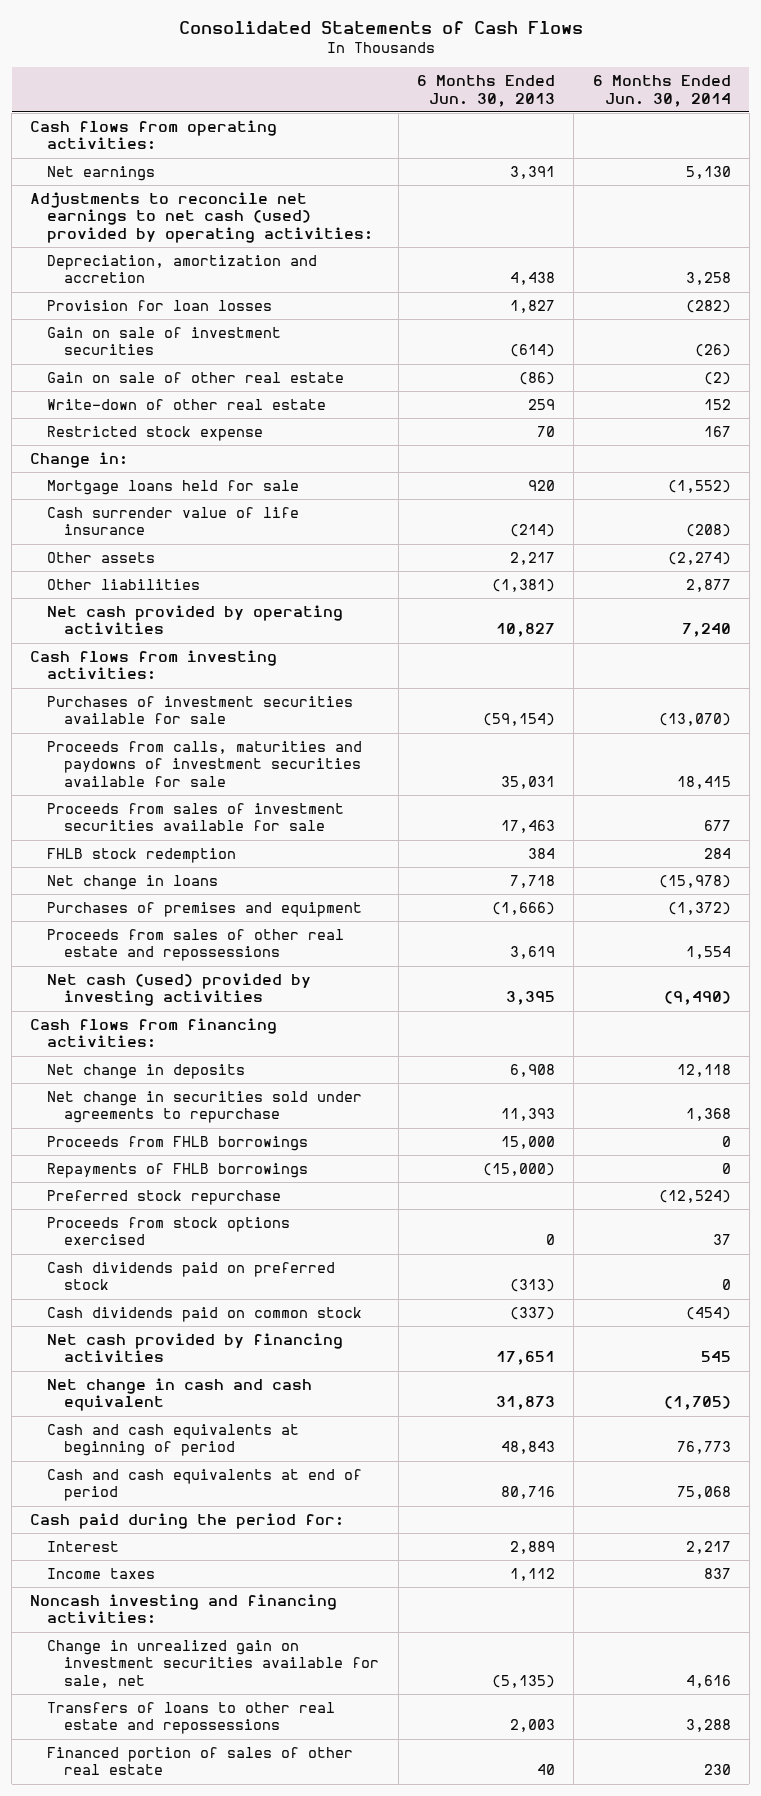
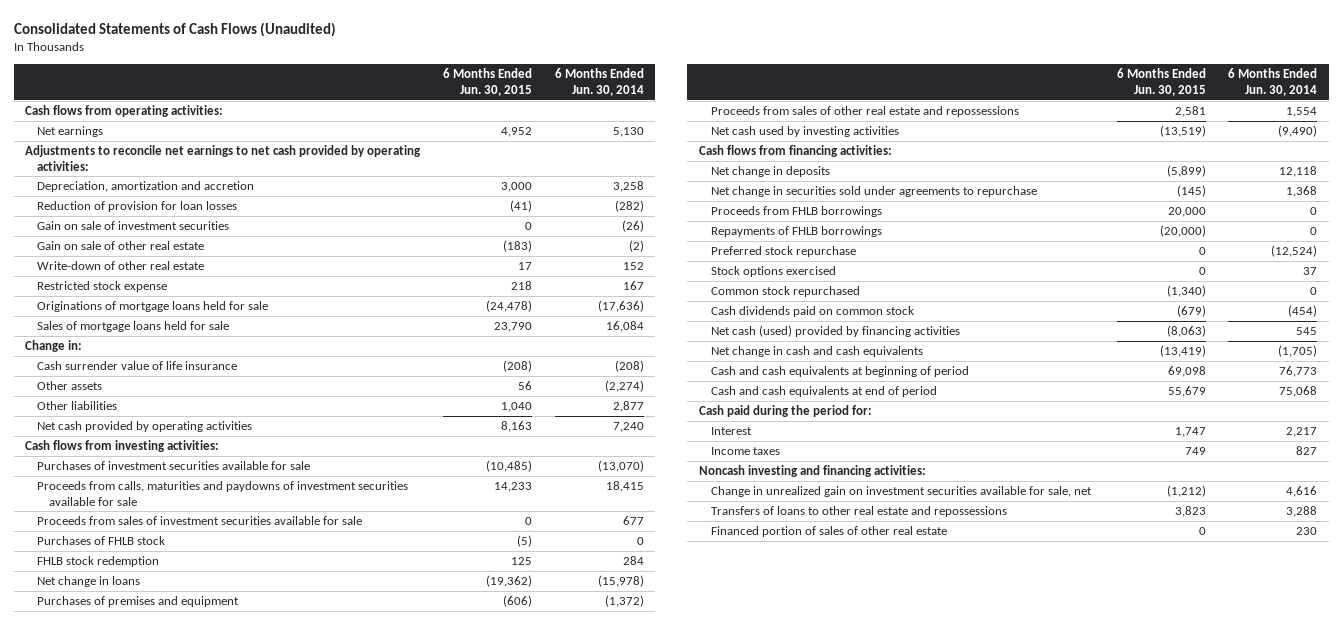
- Consolidated Statements of Cash Flows
+ Consolidated Statements of Cash Flows (Unaudited)
- | 6 Months Ended Jun. 30, 2013 | 6 Months Ended Jun. 30, 2014
+ | 6 Months Ended Jun. 30, 2015 | 6 Months Ended Jun. 30, 2014
- Adjustments to reconcile net earnings to net cash (used) provided by operating activities:
+ Adjustments to reconcile net earnings to net cash provided by operating activities:
- Provision for loan losses | 1,827 | (282)
+ Reduction of provision for loan losses | (41) | (282)
+ Originations of mortgage loans held for sale | (24,478) | (17,636)
+ Sales of mortgage loans held for sale | 23,790 | 16,084
- Mortgage loans held for sale | 920 | (1,552)
+ Purchases of FHLB stock | (5) | 0
- Net cash (used) provided by investing activities | 3,395 | (9,490)
+ Net cash used by investing activities | (13,519) | (9,490)
- Proceeds from stock options exercised | 0 | 37
- Cash dividends paid on preferred stock | (313) | 0
+ Stock options exercised | 0 | 37
+ Common stock repurchased | (1,340) | 0
- Net cash provided by financing activities | 17,651 | 545
- Net change in cash and cash equivalent | 31,873 | (1,705)
+ Net cash (used) provided by financing activities | (8,063) | 545
+ Net change in cash and cash equivalents | (13,419) | (1,705)
- Income taxes | 1,112 | 837
+ Income taxes | 749 | 827

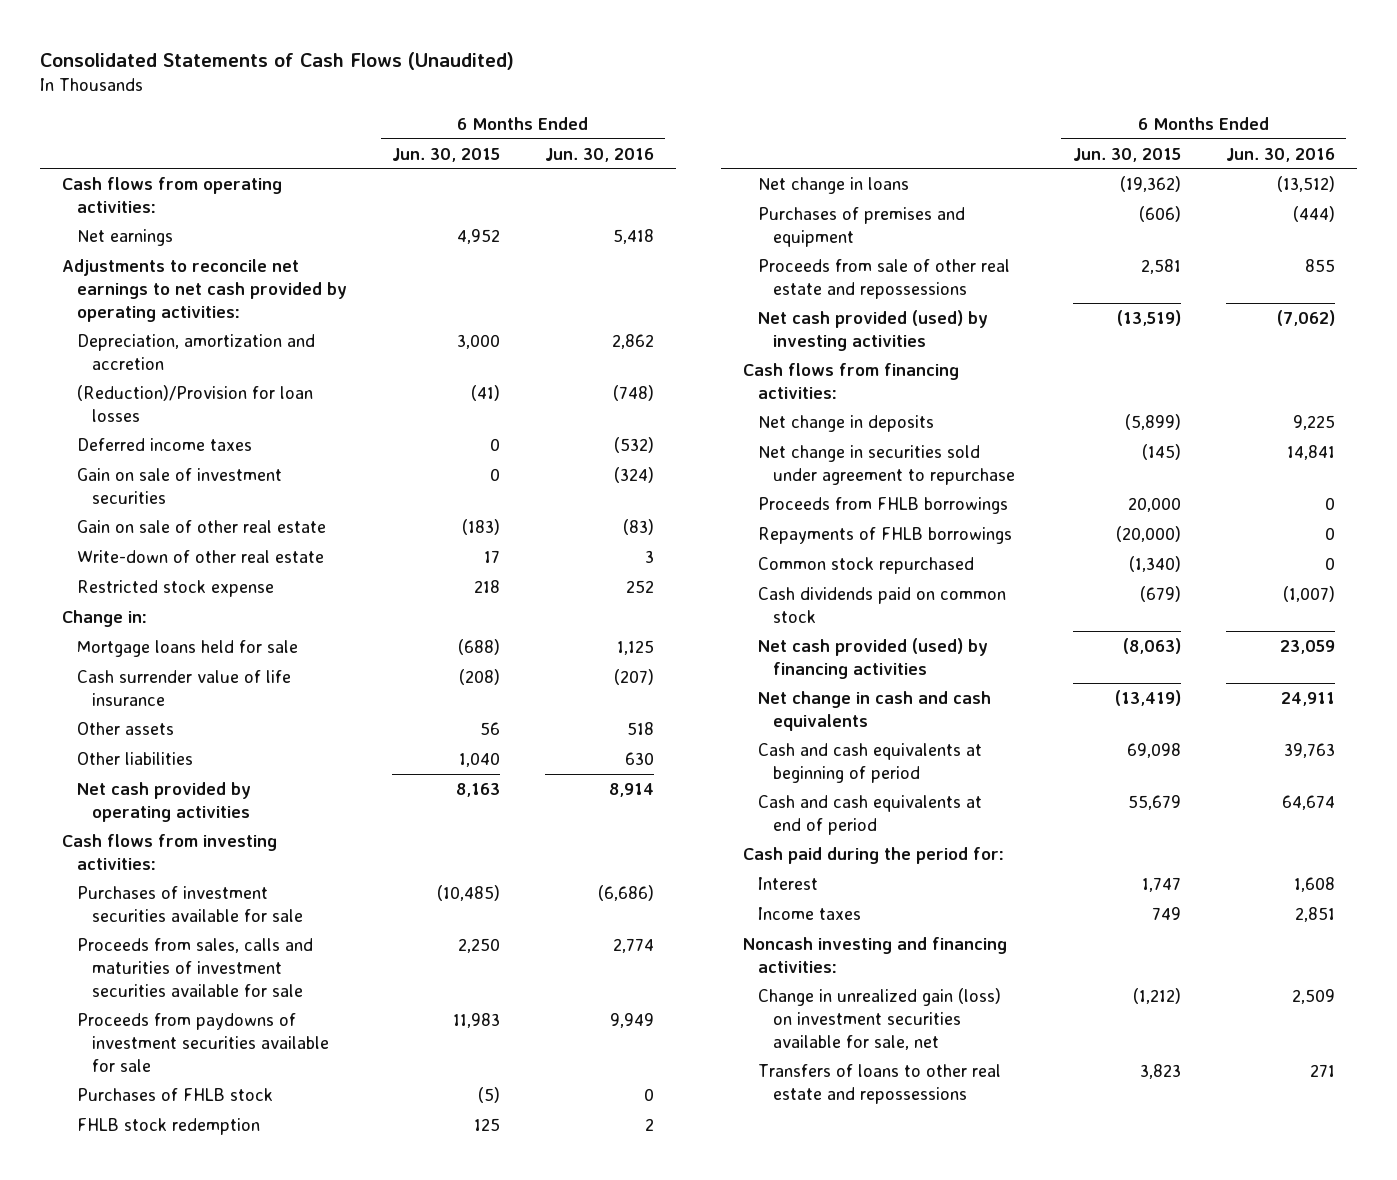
- | 6 Months Ended Jun. 30, 2015 | 6 Months Ended Jun. 30, 2014
+ | 6 Months Ended Jun. 30, 2015 | 6 Months Ended Jun. 30, 2016
- Reduction of provision for loan losses | (41) | (282)
+ (Reduction)/Provision for loan losses | (41) | (748)
+ Deferred income taxes | 0 | (532)
- Originations of mortgage loans held for sale | (24,478) | (17,636)
- Sales of mortgage loans held for sale | 23,790 | 16,084
+ Mortgage loans held for sale | (688) | 1,125
- Proceeds from calls, maturities and paydowns of investment securities available for sale | 14,233 | 18,415
- Proceeds from sales of investment securities available for sale | 0 | 677
+ Proceeds from sales, calls and maturities of investment securities available for sale | 2,250 | 2,774
+ Proceeds from paydowns of investment securities available for sale | 11,983 | 9,949
- Proceeds from sales of other real estate and repossessions | 2,581 | 1,554
- Net cash used by investing activities | (13,519) | (9,490)
+ Proceeds from sale of other real estate and repossessions | 2,581 | 855
+ Net cash provided (used) by investing activities | (13,519) | (7,062)
- Net change in securities sold under agreements to repurchase | (145) | 1,368
+ Net change in securities sold under agreement to repurchase | (145) | 14,841
- Preferred stock repurchase | 0 | (12,524)
- Stock options exercised | 0 | 37
- Net cash (used) provided by financing activities | (8,063) | 545
+ Net cash provided (used) by financing activities | (8,063) | 23,059
- Change in unrealized gain on investment securities available for sale, net | (1,212) | 4,616
+ Change in unrealized gain (loss) on investment securities available for sale, net | (1,212) | 2,509
- Financed portion of sales of other real estate | 0 | 230

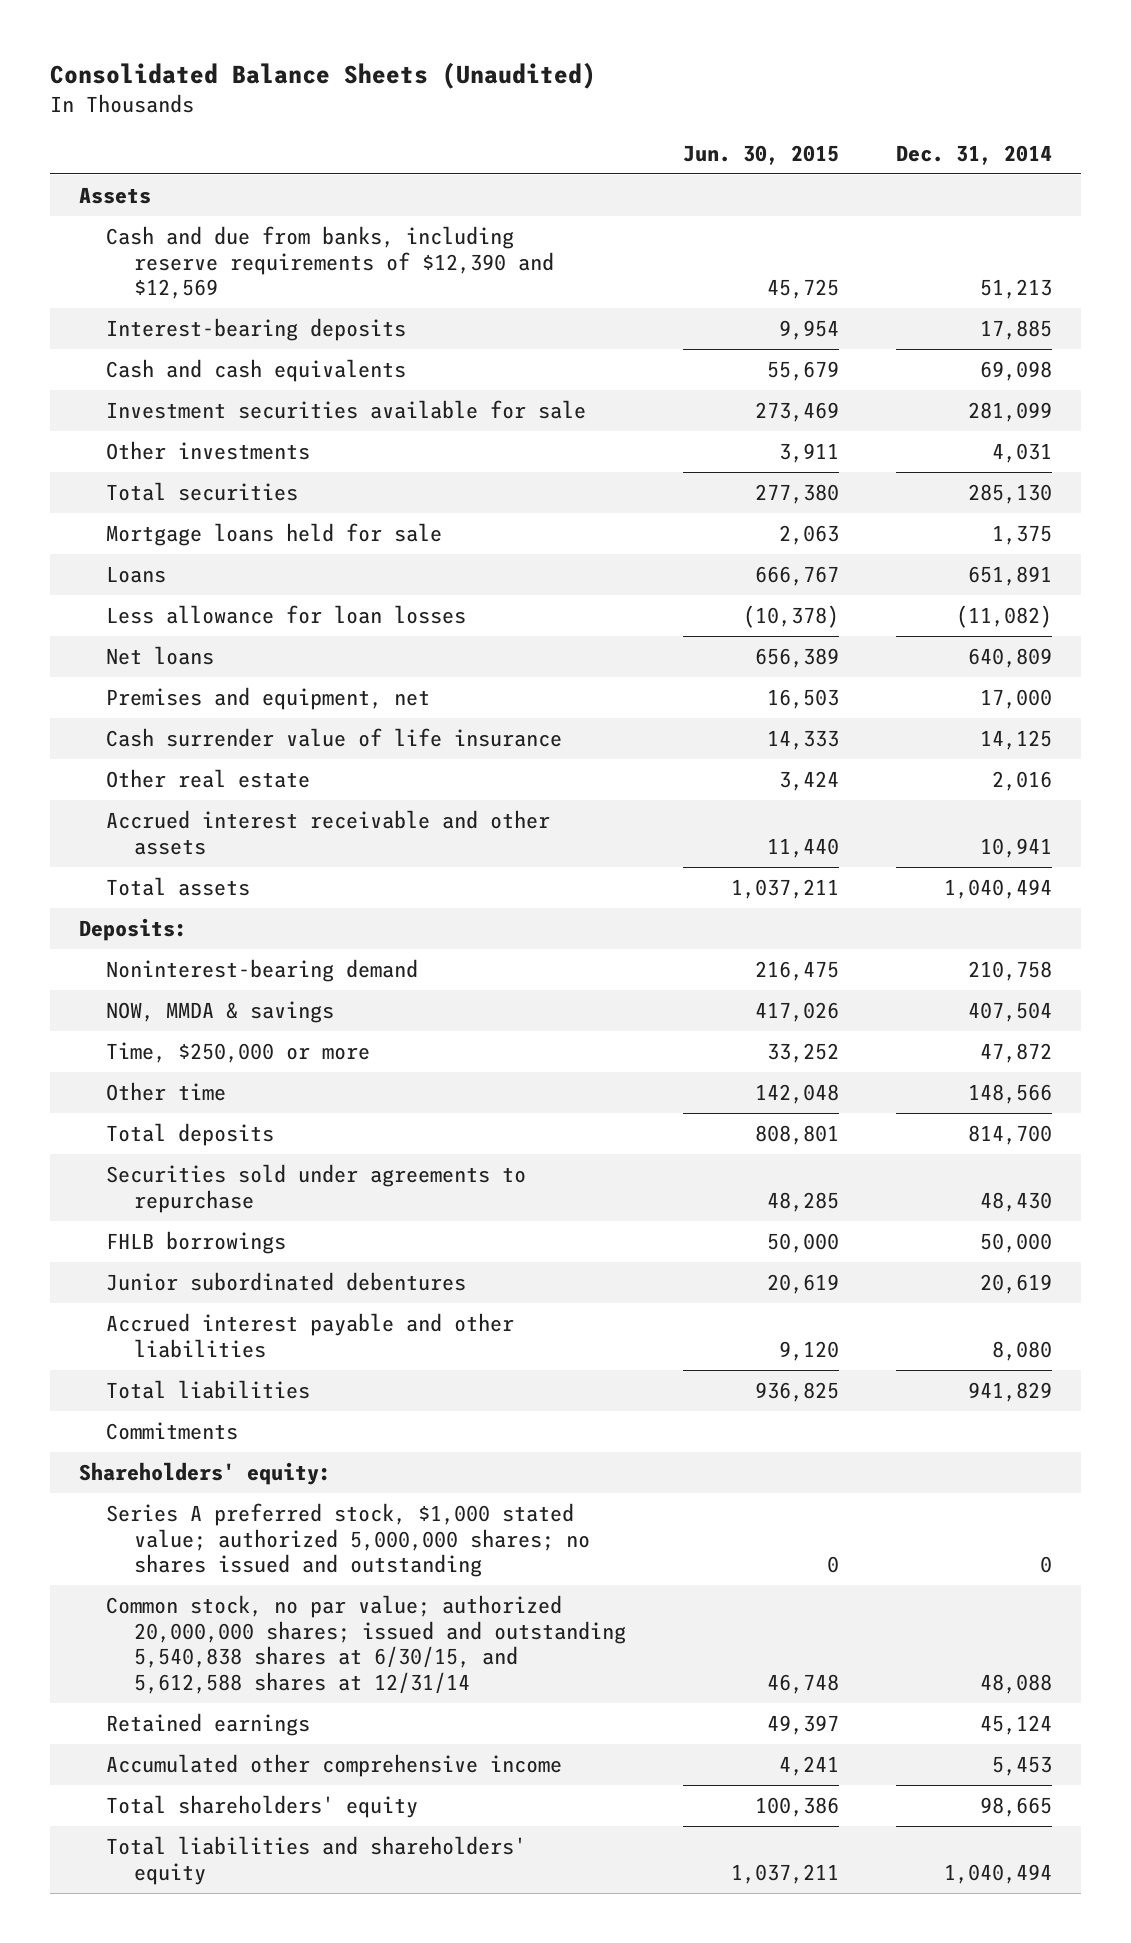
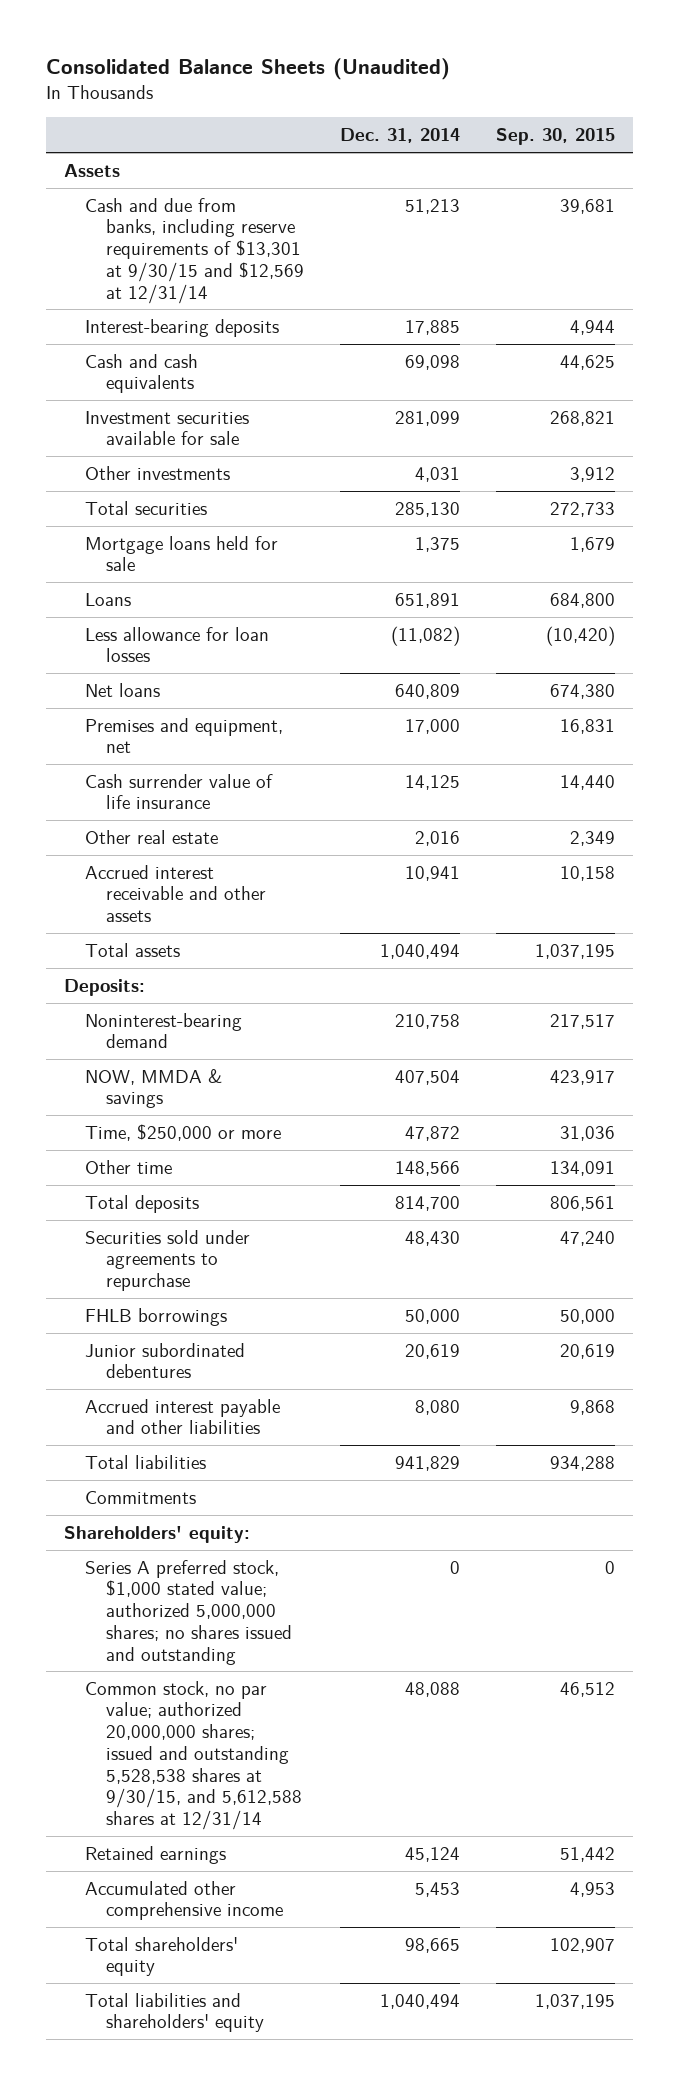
- | Jun. 30, 2015 | Dec. 31, 2014
+ | Dec. 31, 2014 | Sep. 30, 2015
- Cash and due from banks, including reserve requirements of $12,390 and $12,569 | 45,725 | 51,213
+ Cash and due from banks, including reserve requirements of $13,301 at 9/30/15 and $12,569 at 12/31/14 | 51,213 | 39,681
- Common stock, no par value; authorized 20,000,000 shares; issued and outstanding 5,540,838 shares at 6/30/15, and 5,612,588 shares at 12/31/14 | 46,748 | 48,088
+ Common stock, no par value; authorized 20,000,000 shares; issued and outstanding 5,528,538 shares at 9/30/15, and 5,612,588 shares at 12/31/14 | 48,088 | 46,512

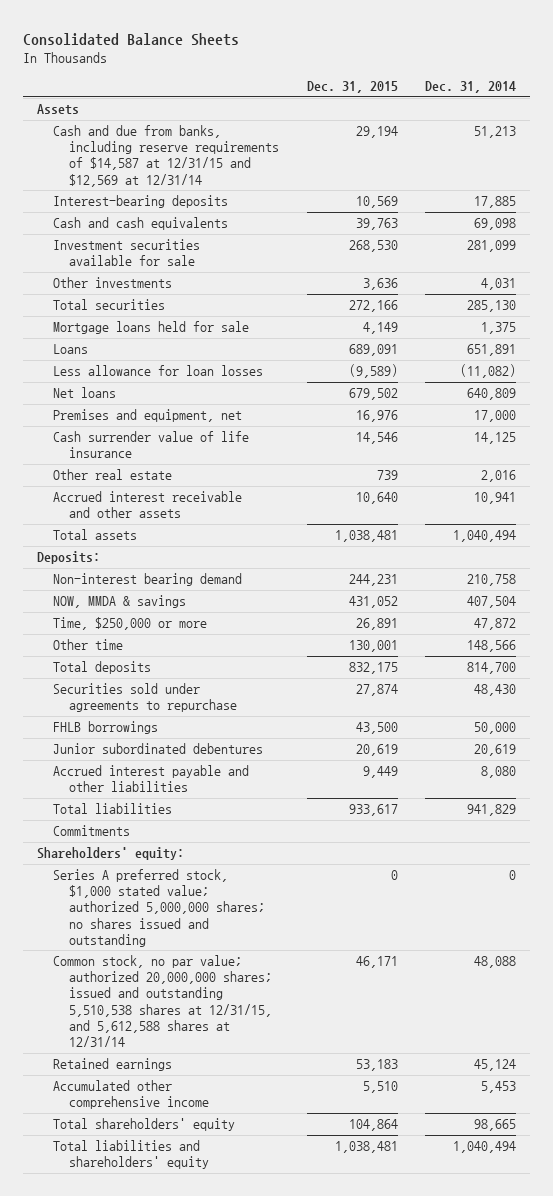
- Consolidated Balance Sheets (Unaudited)
+ Consolidated Balance Sheets
- | Dec. 31, 2014 | Sep. 30, 2015
+ | Dec. 31, 2015 | Dec. 31, 2014
- Cash and due from banks, including reserve requirements of $13,301 at 9/30/15 and $12,569 at 12/31/14 | 51,213 | 39,681
+ Cash and due from banks, including reserve requirements of $14,587 at 12/31/15 and $12,569 at 12/31/14 | 29,194 | 51,213
- Noninterest-bearing demand | 210,758 | 217,517
+ Non-interest bearing demand | 244,231 | 210,758
- Common stock, no par value; authorized 20,000,000 shares; issued and outstanding 5,528,538 shares at 9/30/15, and 5,612,588 shares at 12/31/14 | 48,088 | 46,512
+ Common stock, no par value; authorized 20,000,000 shares; issued and outstanding 5,510,538 shares at 12/31/15, and 5,612,588 shares at 12/31/14 | 46,171 | 48,088

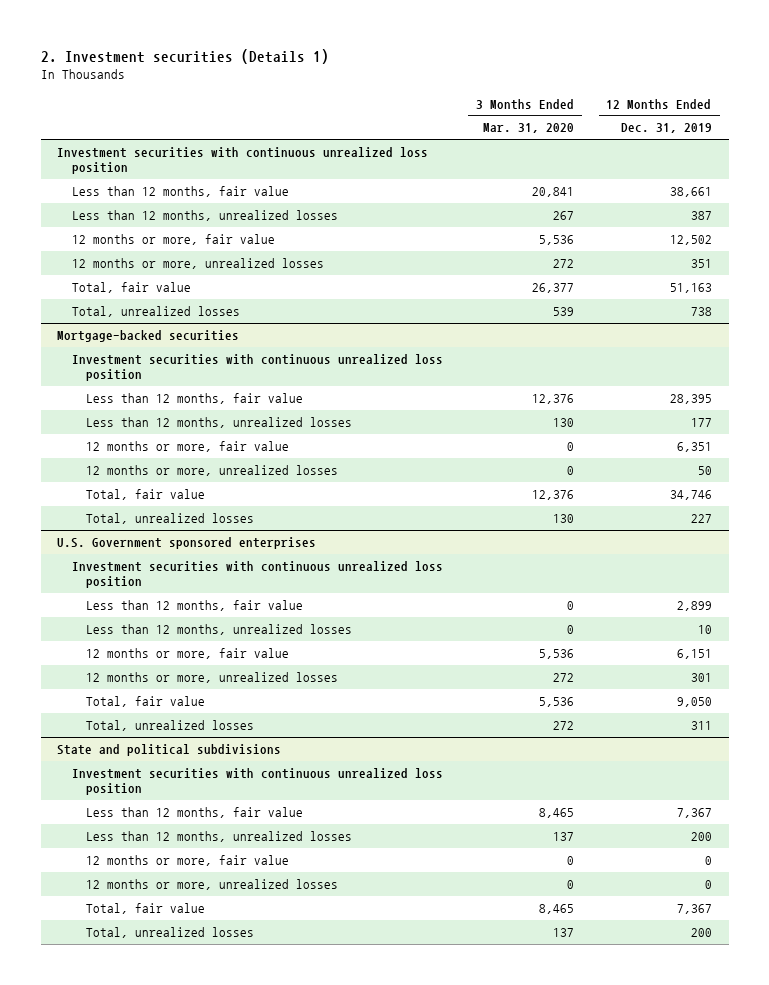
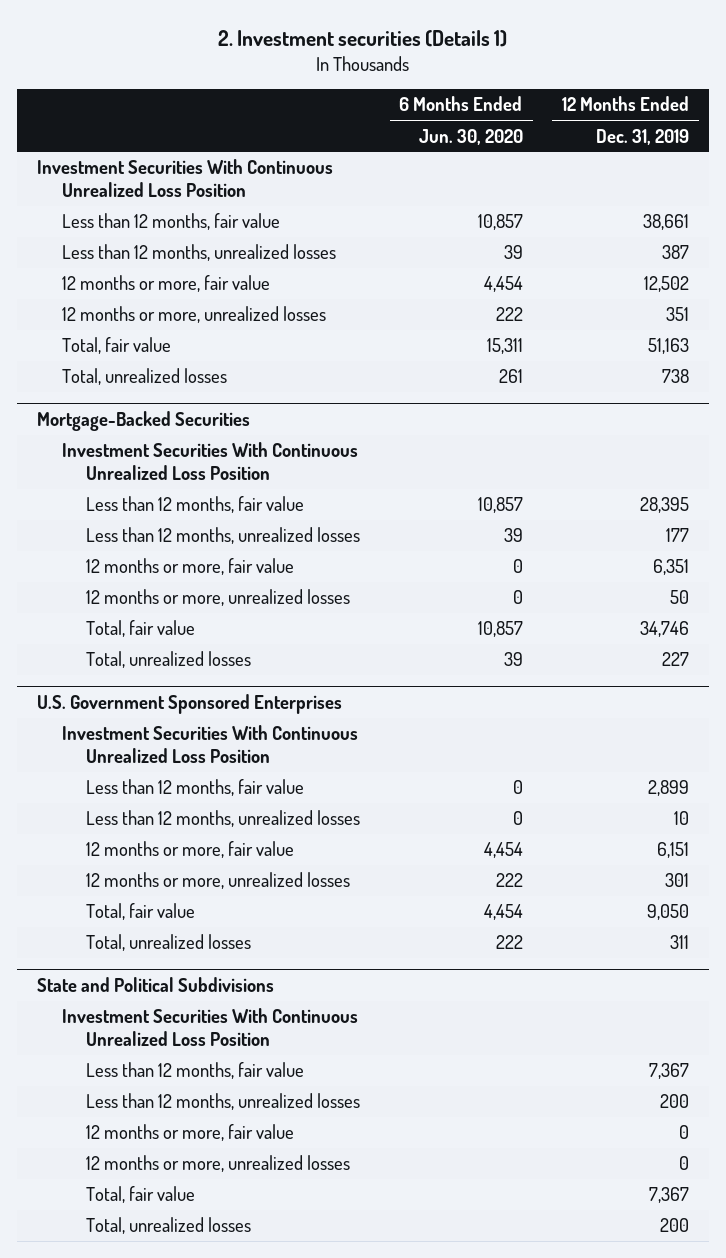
- | 3 Months Ended Mar. 31, 2020 | 12 Months Ended Dec. 31, 2019
+ | 6 Months Ended Jun. 30, 2020 | 12 Months Ended Dec. 31, 2019
- Investment securities with continuous unrealized loss position
+ Investment Securities With Continuous Unrealized Loss Position
- Mortgage-backed securities
- Investment securities with continuous unrealized loss position
+ Mortgage-Backed Securities
+ Investment Securities With Continuous Unrealized Loss Position
- U.S. Government sponsored enterprises
- Investment securities with continuous unrealized loss position
+ U.S. Government Sponsored Enterprises
+ Investment Securities With Continuous Unrealized Loss Position
- State and political subdivisions
- Investment securities with continuous unrealized loss position
+ State and Political Subdivisions
+ Investment Securities With Continuous Unrealized Loss Position

